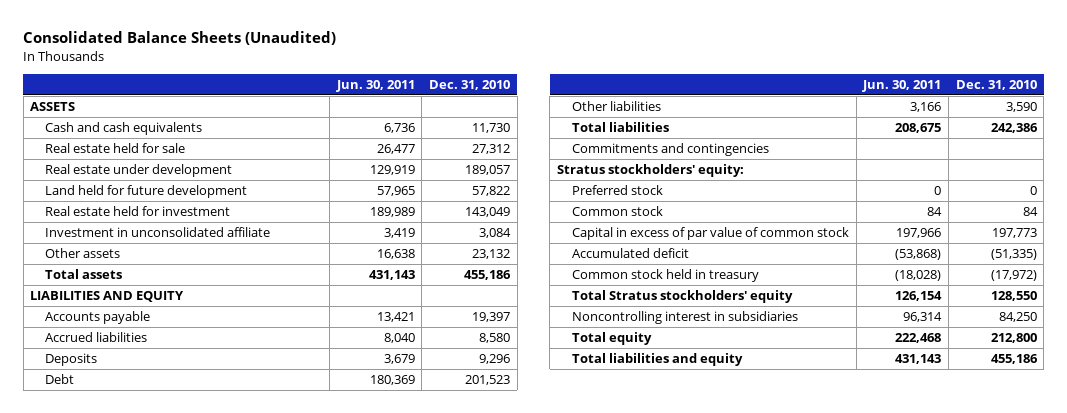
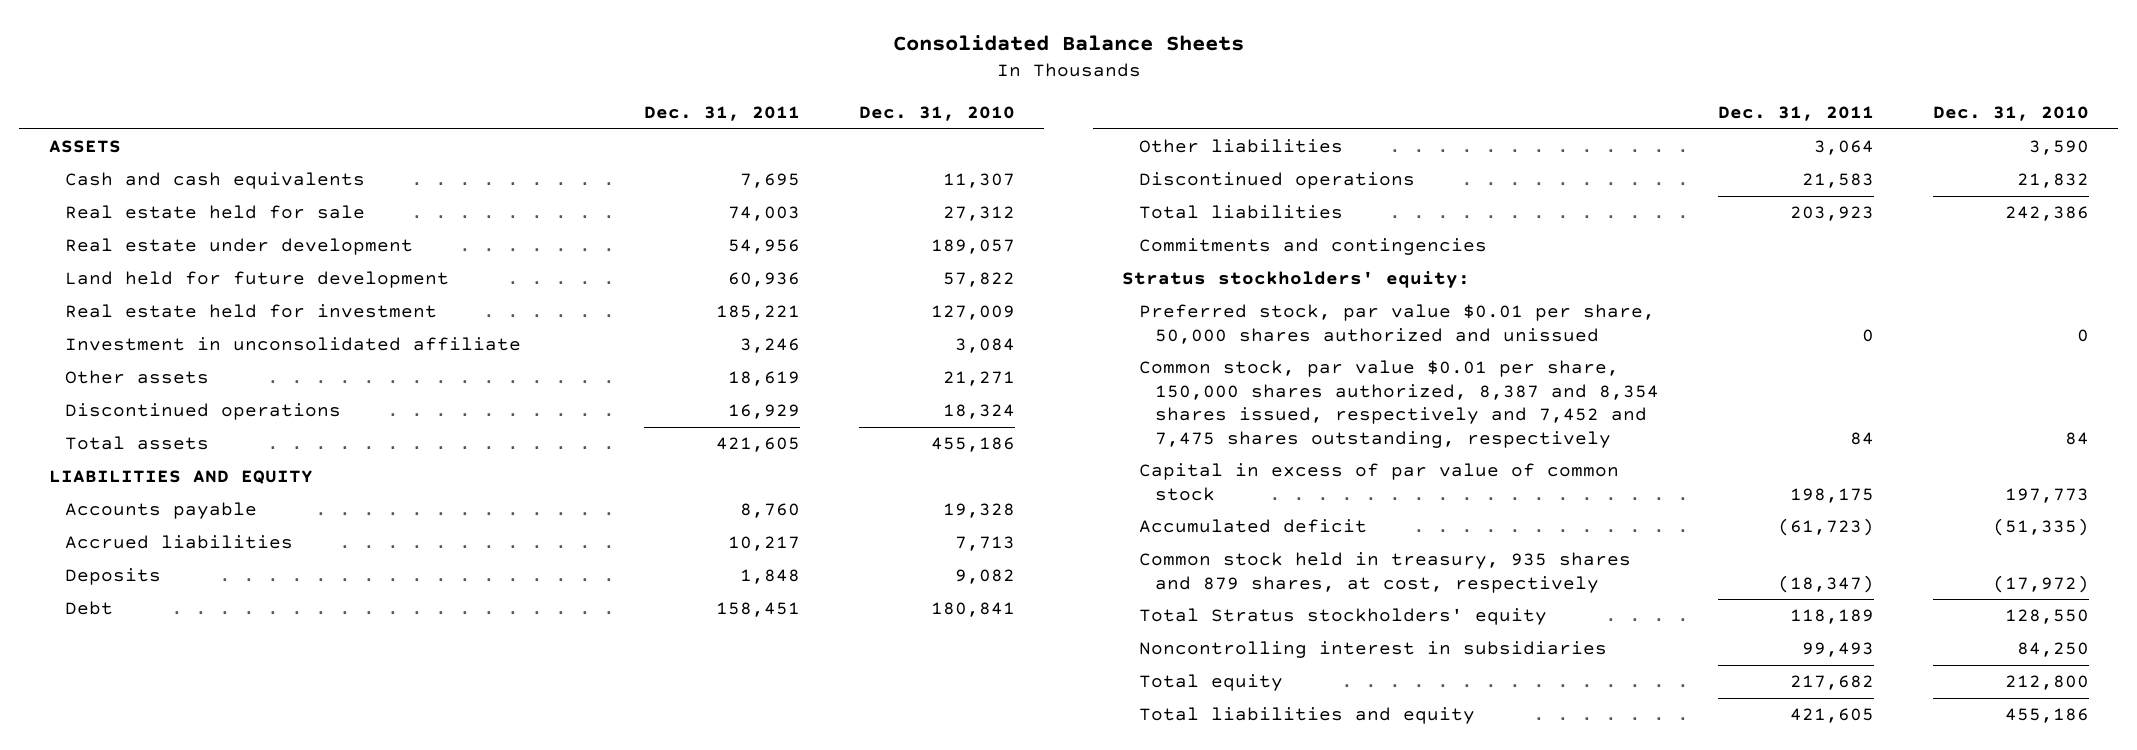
- Consolidated Balance Sheets (Unaudited)
+ Consolidated Balance Sheets
- | Jun. 30, 2011 | Dec. 31, 2010
+ | Dec. 31, 2011 | Dec. 31, 2010
- Cash and cash equivalents | 6,736 | 11,730
+ Cash and cash equivalents | 7,695 | 11,307
- Real estate held for investment | 189,989 | 143,049
+ Real estate held for investment | 185,221 | 127,009
- Other assets | 16,638 | 23,132
+ Other assets | 18,619 | 21,271
+ Discontinued operations | 16,929 | 18,324
- Accounts payable | 13,421 | 19,397
- Accrued liabilities | 8,040 | 8,580
- Deposits | 3,679 | 9,296
- Debt | 180,369 | 201,523
+ Accounts payable | 8,760 | 19,328
+ Accrued liabilities | 10,217 | 7,713
+ Deposits | 1,848 | 9,082
+ Debt | 158,451 | 180,841
+ Discontinued operations | 21,583 | 21,832
- Preferred stock | 0 | 0
- Common stock | 84 | 84
+ Preferred stock, par value $0.01 per share, 50,000 shares authorized and unissued | 0 | 0
+ Common stock, par value $0.01 per share, 150,000 shares authorized, 8,387 and 8,354 shares issued, respectively and 7,452 and 7,475 shares outstanding, respectively | 84 | 84
- Common stock held in treasury | (18,028) | (17,972)
+ Common stock held in treasury, 935 shares and 879 shares, at cost, respectively | (18,347) | (17,972)

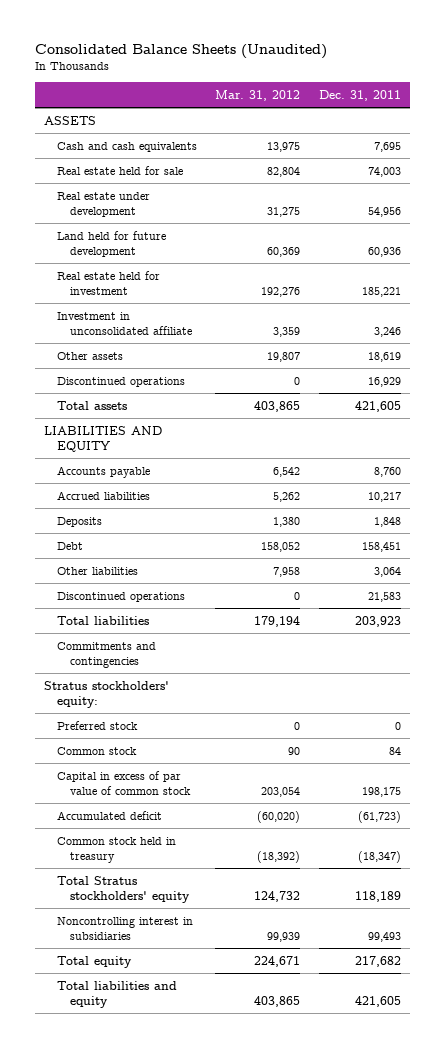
- Consolidated Balance Sheets
+ Consolidated Balance Sheets (Unaudited)
- | Dec. 31, 2011 | Dec. 31, 2010
+ | Mar. 31, 2012 | Dec. 31, 2011
- Preferred stock, par value $0.01 per share, 50,000 shares authorized and unissued | 0 | 0
- Common stock, par value $0.01 per share, 150,000 shares authorized, 8,387 and 8,354 shares issued, respectively and 7,452 and 7,475 shares outstanding, respectively | 84 | 84
+ Preferred stock | 0 | 0
+ Common stock | 90 | 84
- Common stock held in treasury, 935 shares and 879 shares, at cost, respectively | (18,347) | (17,972)
+ Common stock held in treasury | (18,392) | (18,347)

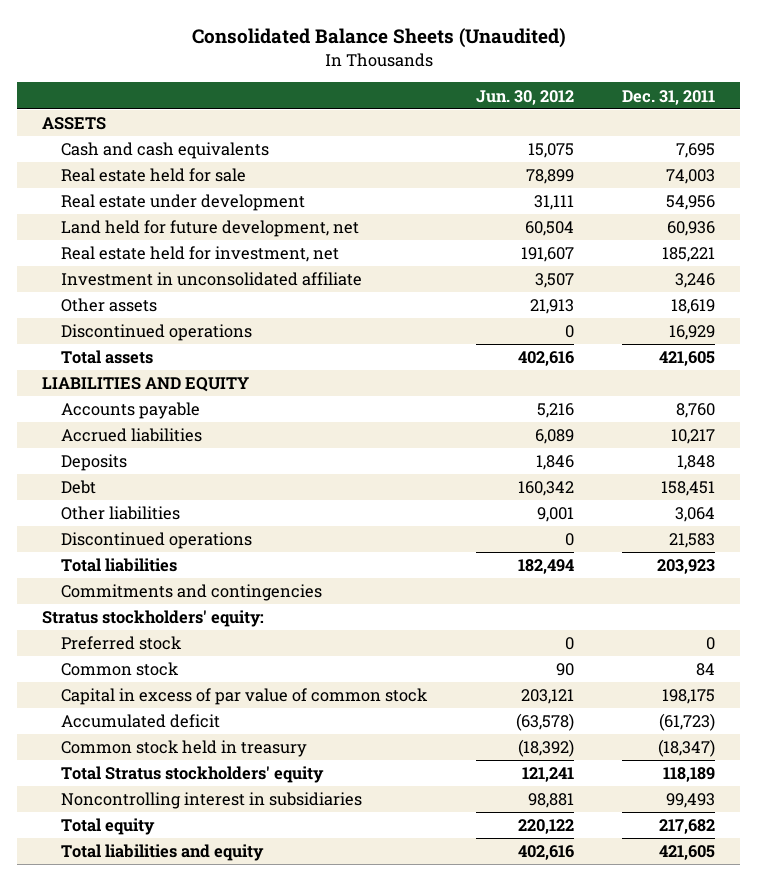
- | Mar. 31, 2012 | Dec. 31, 2011
+ | Jun. 30, 2012 | Dec. 31, 2011
- Land held for future development | 60,369 | 60,936
- Real estate held for investment | 192,276 | 185,221
+ Land held for future development, net | 60,504 | 60,936
+ Real estate held for investment, net | 191,607 | 185,221

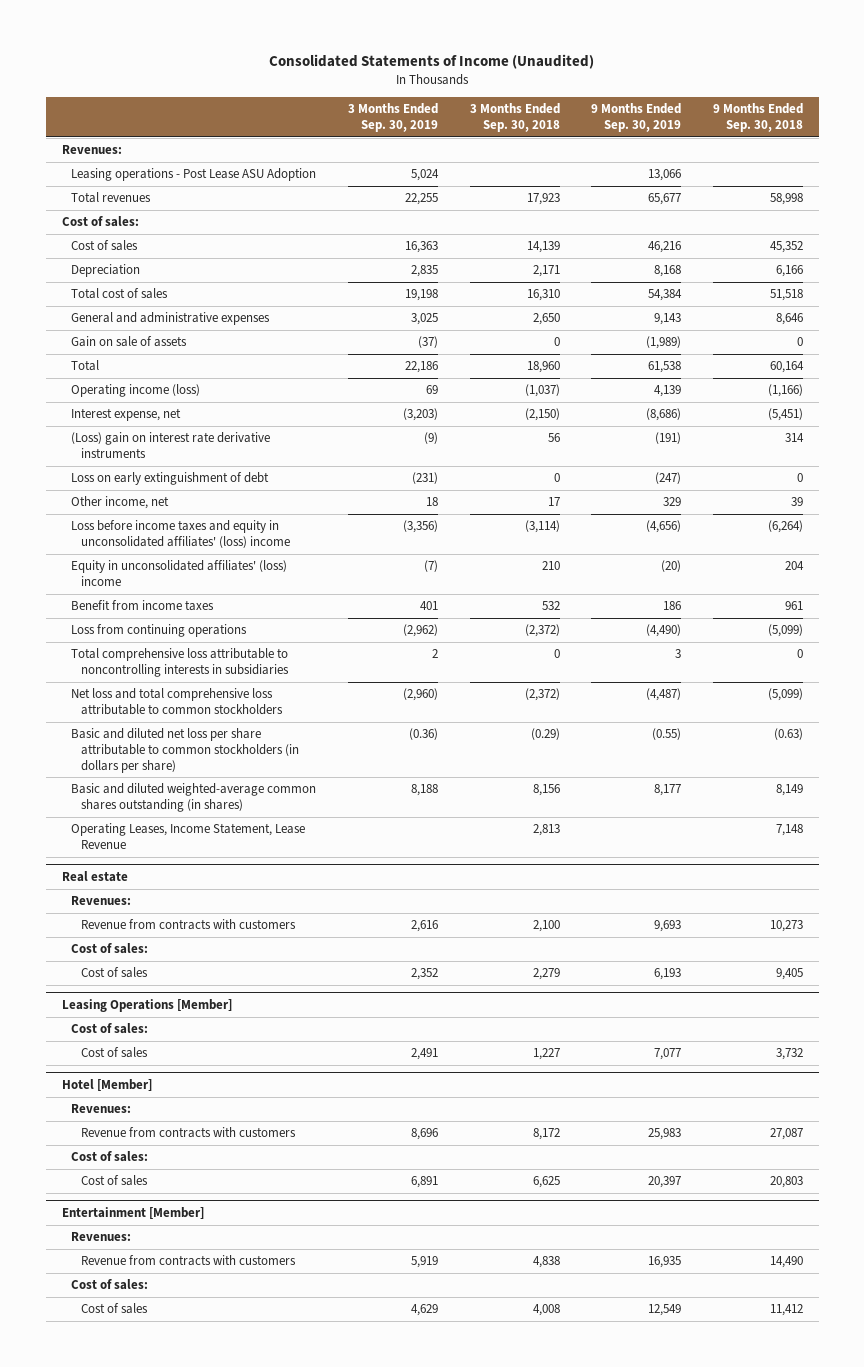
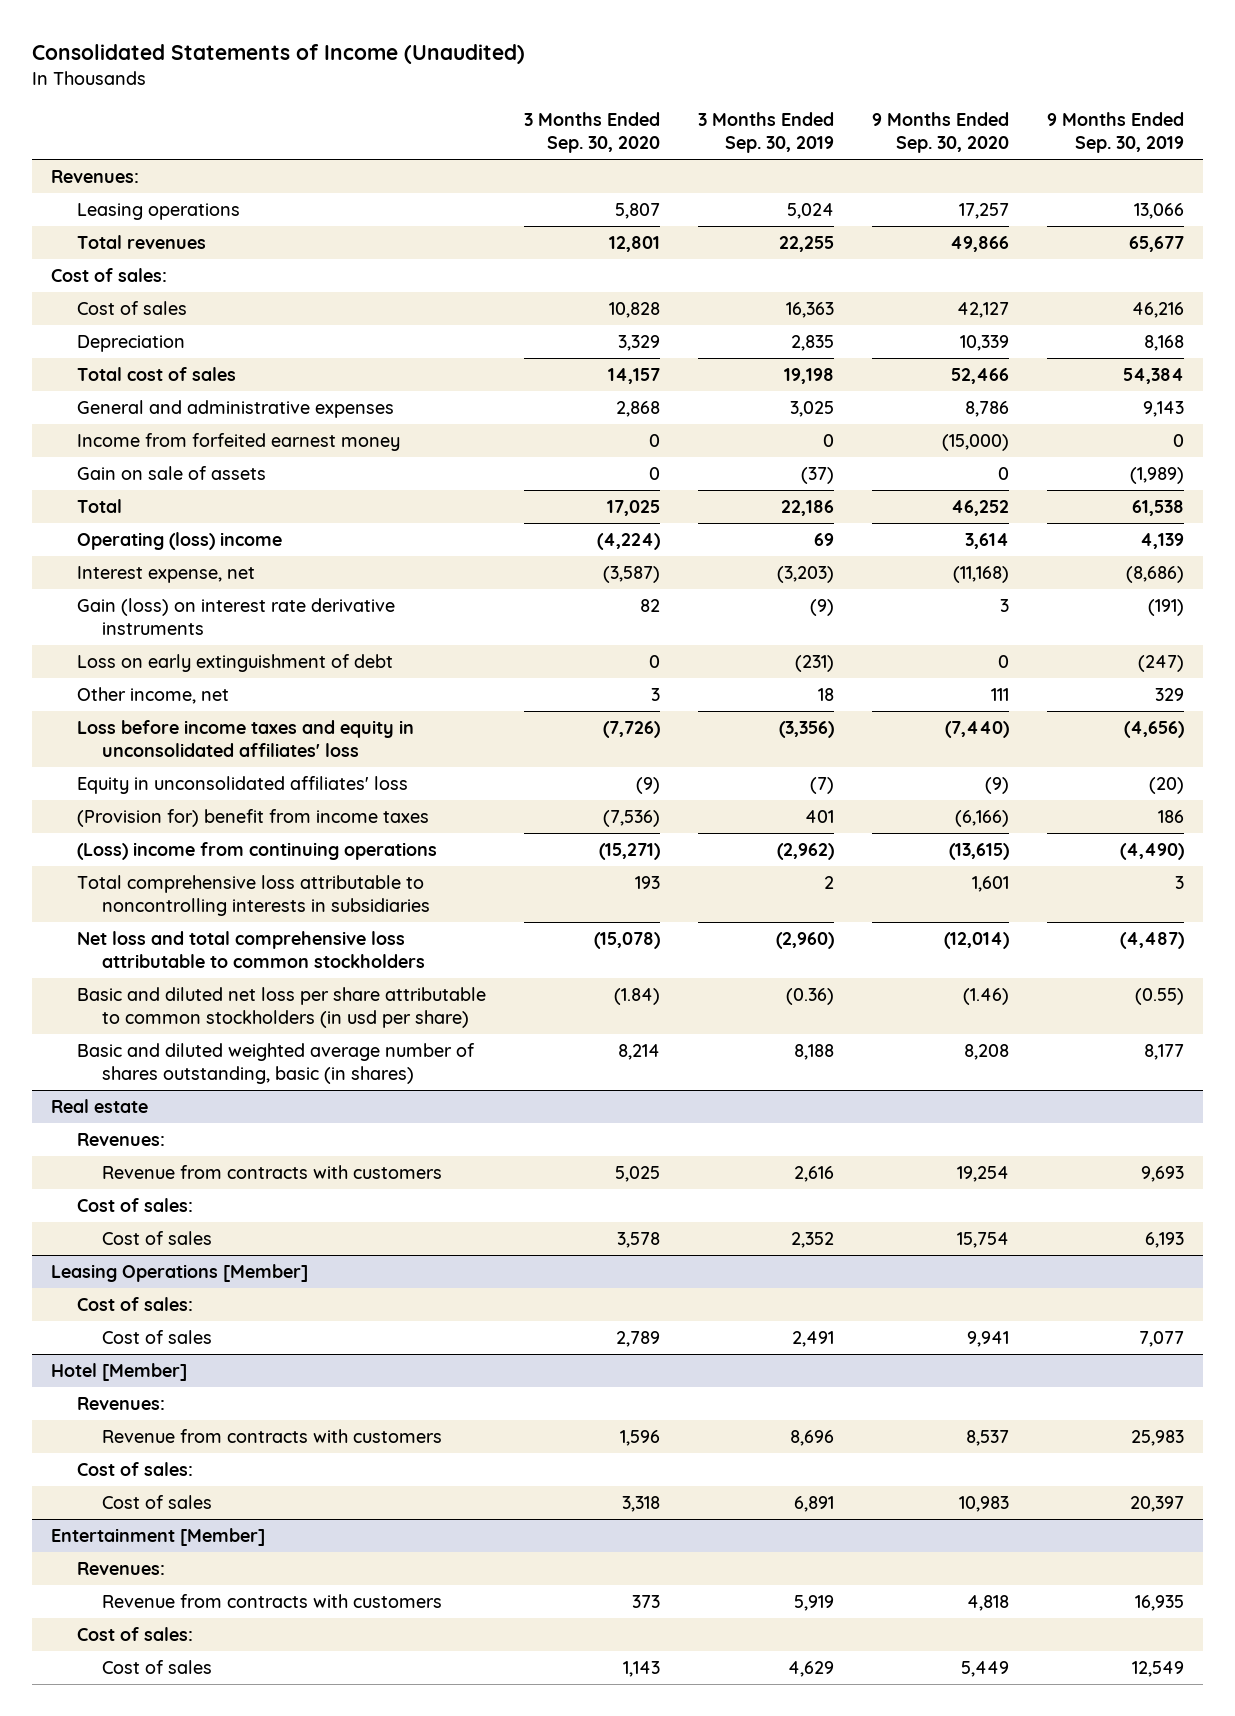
- | 3 Months Ended Sep. 30, 2019 | 3 Months Ended Sep. 30, 2018 | 9 Months Ended Sep. 30, 2019 | 9 Months Ended Sep. 30, 2018
+ | 3 Months Ended Sep. 30, 2020 | 3 Months Ended Sep. 30, 2019 | 9 Months Ended Sep. 30, 2020 | 9 Months Ended Sep. 30, 2019
- Leasing operations - Post Lease ASU Adoption | 5,024 | | 13,066 |
+ Leasing operations | 5,807 | 5,024 | 17,257 | 13,066
+ Income from forfeited earnest money | 0 | 0 | (15,000) | 0
- Operating income (loss) | 69 | (1,037) | 4,139 | (1,166)
+ Operating (loss) income | (4,224) | 69 | 3,614 | 4,139
- (Loss) gain on interest rate derivative instruments | (9) | 56 | (191) | 314
+ Gain (loss) on interest rate derivative instruments | 82 | (9) | 3 | (191)
- Loss before income taxes and equity in unconsolidated affiliates' (loss) income | (3,356) | (3,114) | (4,656) | (6,264)
- Equity in unconsolidated affiliates' (loss) income | (7) | 210 | (20) | 204
- Benefit from income taxes | 401 | 532 | 186 | 961
- Loss from continuing operations | (2,962) | (2,372) | (4,490) | (5,099)
+ Loss before income taxes and equity in unconsolidated affiliates' loss | (7,726) | (3,356) | (7,440) | (4,656)
+ Equity in unconsolidated affiliates' loss | (9) | (7) | (9) | (20)
+ (Provision for) benefit from income taxes | (7,536) | 401 | (6,166) | 186
+ (Loss) income from continuing operations | (15,271) | (2,962) | (13,615) | (4,490)
- Basic and diluted net loss per share attributable to common stockholders (in dollars per share) | (0.36) | (0.29) | (0.55) | (0.63)
- Basic and diluted weighted-average common shares outstanding (in shares) | 8,188 | 8,156 | 8,177 | 8,149
- Operating Leases, Income Statement, Lease Revenue | | 2,813 | | 7,148
+ Basic and diluted net loss per share attributable to common stockholders (in usd per share) | (1.84) | (0.36) | (1.46) | (0.55)
+ Basic and diluted weighted average number of shares outstanding, basic (in shares) | 8,214 | 8,188 | 8,208 | 8,177

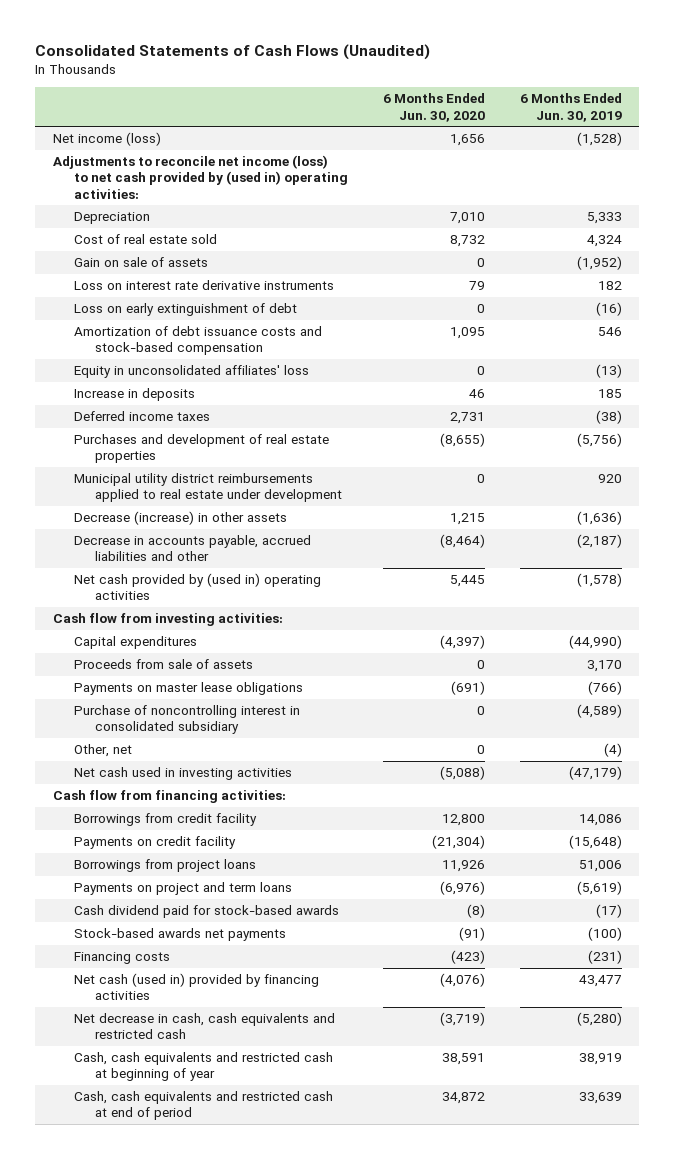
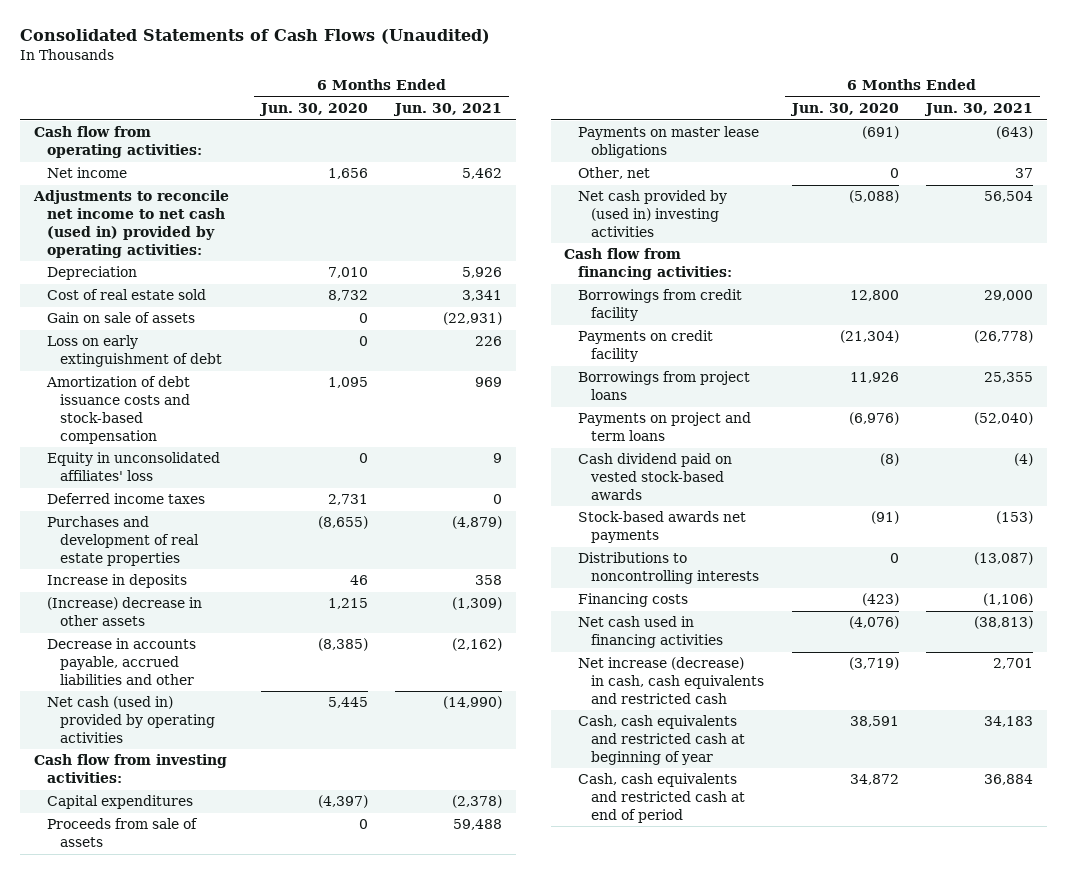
- | 6 Months Ended Jun. 30, 2020 | 6 Months Ended Jun. 30, 2019
+ | 6 Months Ended Jun. 30, 2020 | 6 Months Ended Jun. 30, 2021
- Net income (loss) | 1,656 | (1,528)
- Adjustments to reconcile net income (loss) to net cash provided by (used in) operating activities:
+ Cash flow from operating activities:
+ Net income | 1,656 | 5,462
+ Adjustments to reconcile net income to net cash (used in) provided by operating activities:
- Loss on interest rate derivative instruments | 79 | 182
- Municipal utility district reimbursements applied to real estate under development | 0 | 920
- Decrease (increase) in other assets | 1,215 | (1,636)
- Decrease in accounts payable, accrued liabilities and other | (8,464) | (2,187)
- Net cash provided by (used in) operating activities | 5,445 | (1,578)
moved down: Increase in deposits | 46 | 358
+ (Increase) decrease in other assets | 1,215 | (1,309)
+ Decrease in accounts payable, accrued liabilities and other | (8,385) | (2,162)
+ Net cash (used in) provided by operating activities | 5,445 | (14,990)
- Purchase of noncontrolling interest in consolidated subsidiary | 0 | (4,589)
- Net cash used in investing activities | (5,088) | (47,179)
+ Net cash provided by (used in) investing activities | (5,088) | 56,504
- Cash dividend paid for stock-based awards | (8) | (17)
+ Cash dividend paid on vested stock-based awards | (8) | (4)
+ Distributions to noncontrolling interests | 0 | (13,087)
- Net cash (used in) provided by financing activities | (4,076) | 43,477
- Net decrease in cash, cash equivalents and restricted cash | (3,719) | (5,280)
+ Net cash used in financing activities | (4,076) | (38,813)
+ Net increase (decrease) in cash, cash equivalents and restricted cash | (3,719) | 2,701

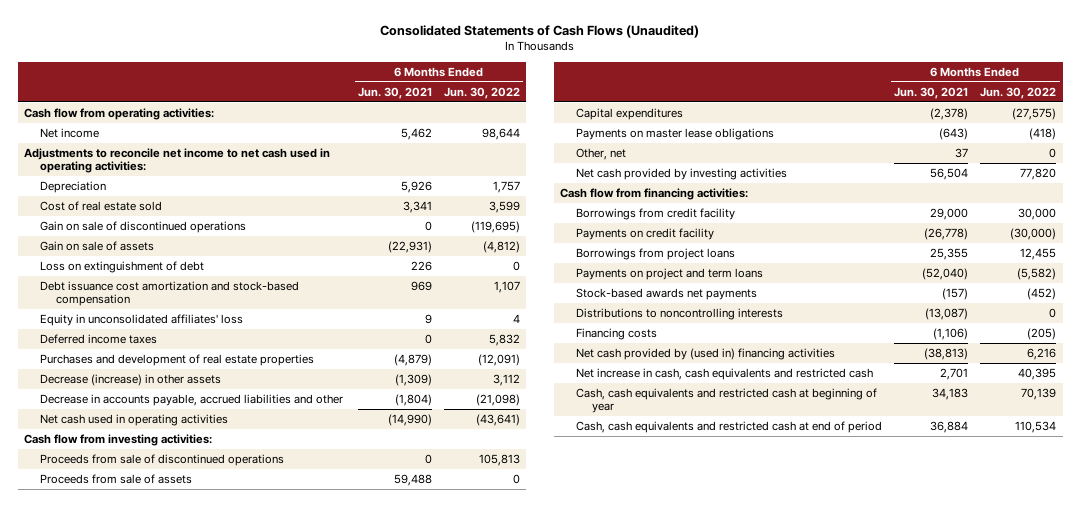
- | 6 Months Ended Jun. 30, 2020 | 6 Months Ended Jun. 30, 2021
+ | 6 Months Ended Jun. 30, 2021 | 6 Months Ended Jun. 30, 2022
- Adjustments to reconcile net income to net cash (used in) provided by operating activities:
+ Adjustments to reconcile net income to net cash used in operating activities:
+ Gain on sale of discontinued operations | 0 | (119,695)
- Loss on early extinguishment of debt | 0 | 226
- Amortization of debt issuance costs and stock-based compensation | 1,095 | 969
+ Loss on extinguishment of debt | 226 | 0
+ Debt issuance cost amortization and stock-based compensation | 969 | 1,107
- Increase in deposits | 46 | 358
- (Increase) decrease in other assets | 1,215 | (1,309)
- Decrease in accounts payable, accrued liabilities and other | (8,385) | (2,162)
- Net cash (used in) provided by operating activities | 5,445 | (14,990)
+ Decrease (increase) in other assets | (1,309) | 3,112
+ Decrease in accounts payable, accrued liabilities and other | (1,804) | (21,098)
+ Net cash used in operating activities | (14,990) | (43,641)
+ Proceeds from sale of discontinued operations | 0 | 105,813
moved down: Capital expenditures | (2,378) | (27,575)
- Net cash provided by (used in) investing activities | (5,088) | 56,504
+ Net cash provided by investing activities | 56,504 | 77,820
- Cash dividend paid on vested stock-based awards | (8) | (4)
- Stock-based awards net payments | (91) | (153)
+ Stock-based awards net payments | (157) | (452)
- Net cash used in financing activities | (4,076) | (38,813)
- Net increase (decrease) in cash, cash equivalents and restricted cash | (3,719) | 2,701
+ Net cash provided by (used in) financing activities | (38,813) | 6,216
+ Net increase in cash, cash equivalents and restricted cash | 2,701 | 40,395

